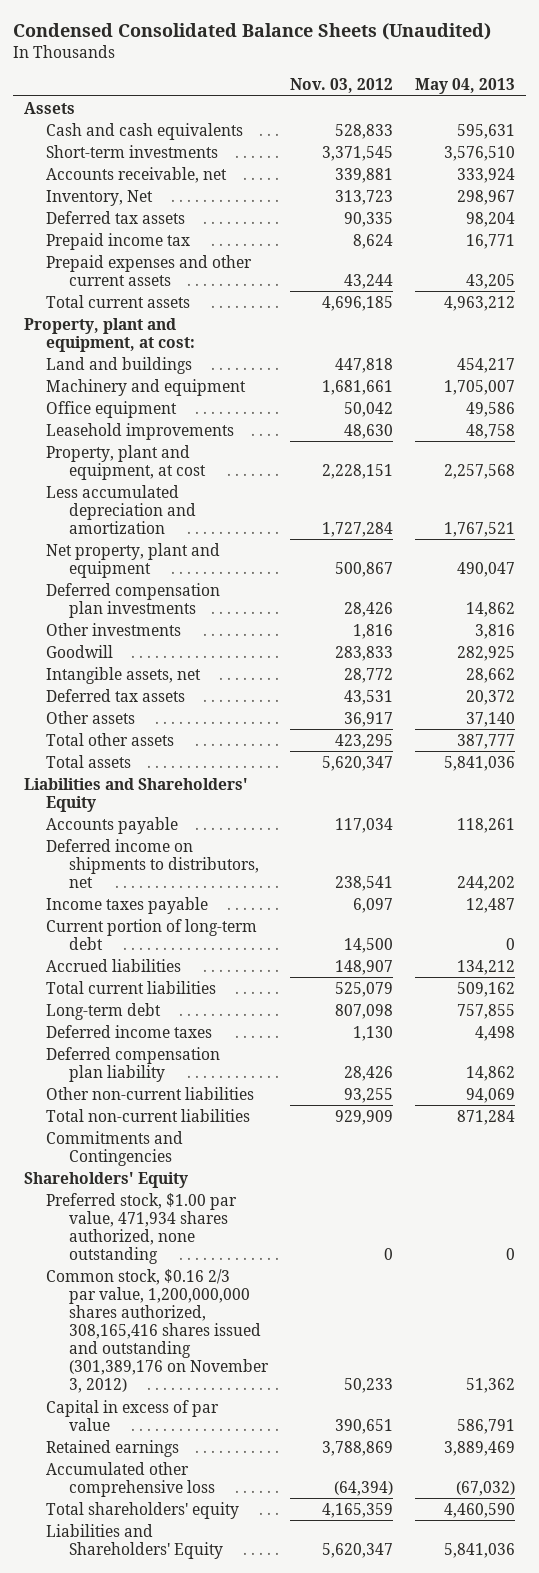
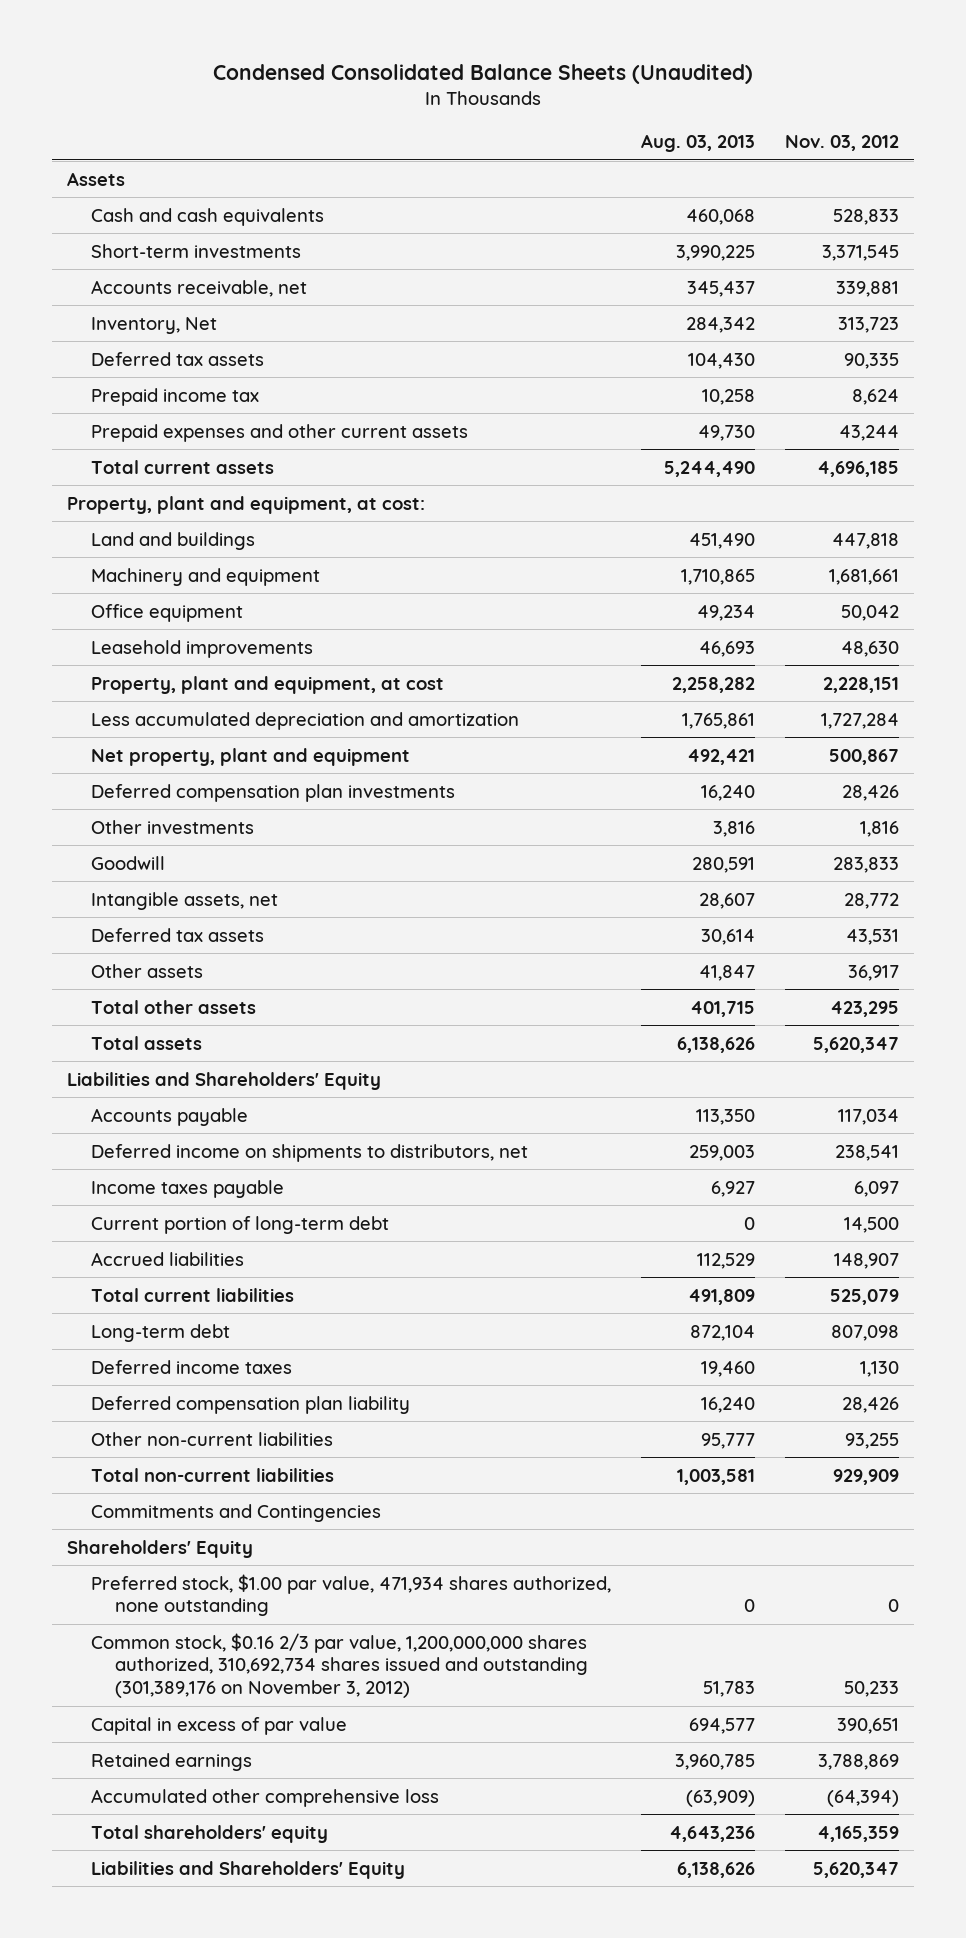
- | Nov. 03, 2012 | May 04, 2013
+ | Aug. 03, 2013 | Nov. 03, 2012
- Common stock, $0.16 2/3 par value, 1,200,000,000 shares authorized, 308,165,416 shares issued and outstanding (301,389,176 on November 3, 2012) | 50,233 | 51,362
+ Common stock, $0.16 2/3 par value, 1,200,000,000 shares authorized, 310,692,734 shares issued and outstanding (301,389,176 on November 3, 2012) | 51,783 | 50,233

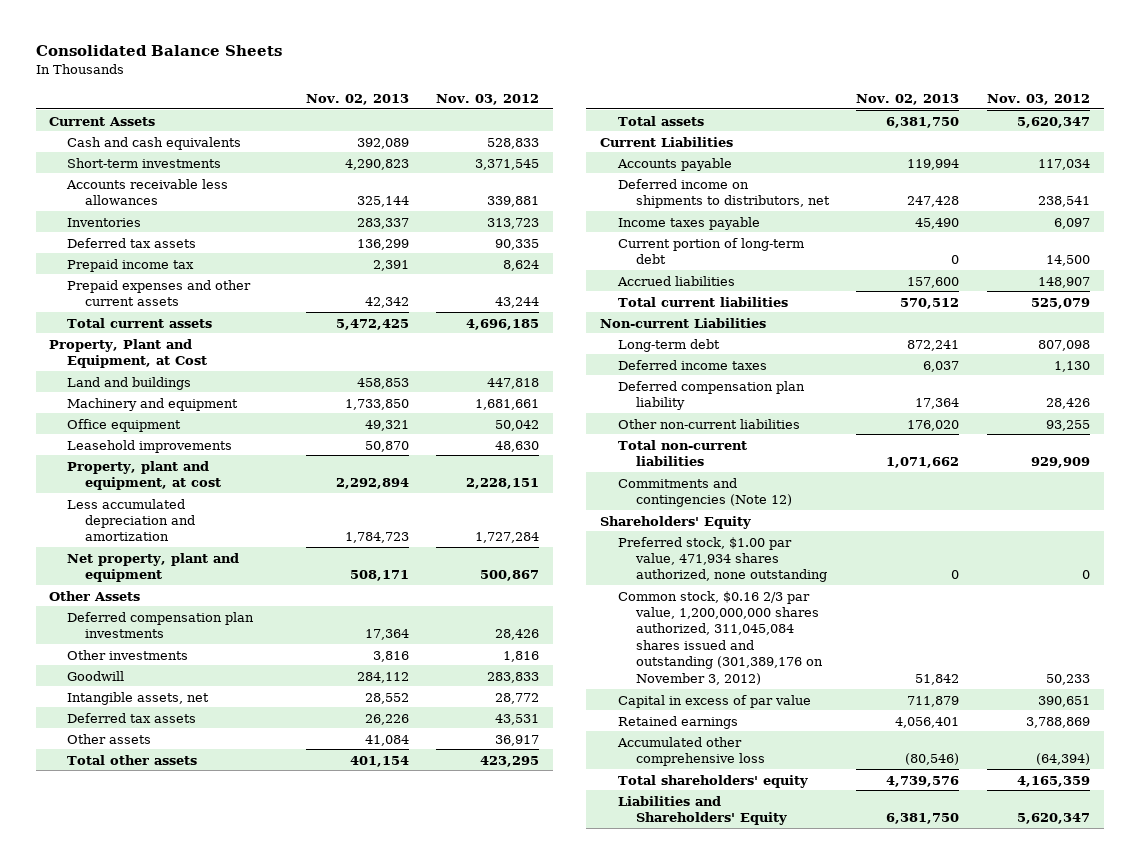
- Condensed Consolidated Balance Sheets (Unaudited)
+ Consolidated Balance Sheets
- | Aug. 03, 2013 | Nov. 03, 2012
+ | Nov. 02, 2013 | Nov. 03, 2012
- Assets
+ Current Assets
- Accounts receivable, net | 345,437 | 339,881
- Inventory, Net | 284,342 | 313,723
+ Accounts receivable less allowances | 325,144 | 339,881
+ Inventories | 283,337 | 313,723
- Property, plant and equipment, at cost:
+ Property, Plant and Equipment, at Cost
+ Other Assets
- Liabilities and Shareholders' Equity
+ Current Liabilities
+ Non-current Liabilities
- Commitments and Contingencies
+ Commitments and contingencies (Note 12)
- Common stock, $0.16 2/3 par value, 1,200,000,000 shares authorized, 310,692,734 shares issued and outstanding (301,389,176 on November 3, 2012) | 51,783 | 50,233
+ Common stock, $0.16 2/3 par value, 1,200,000,000 shares authorized, 311,045,084 shares issued and outstanding (301,389,176 on November 3, 2012) | 51,842 | 50,233

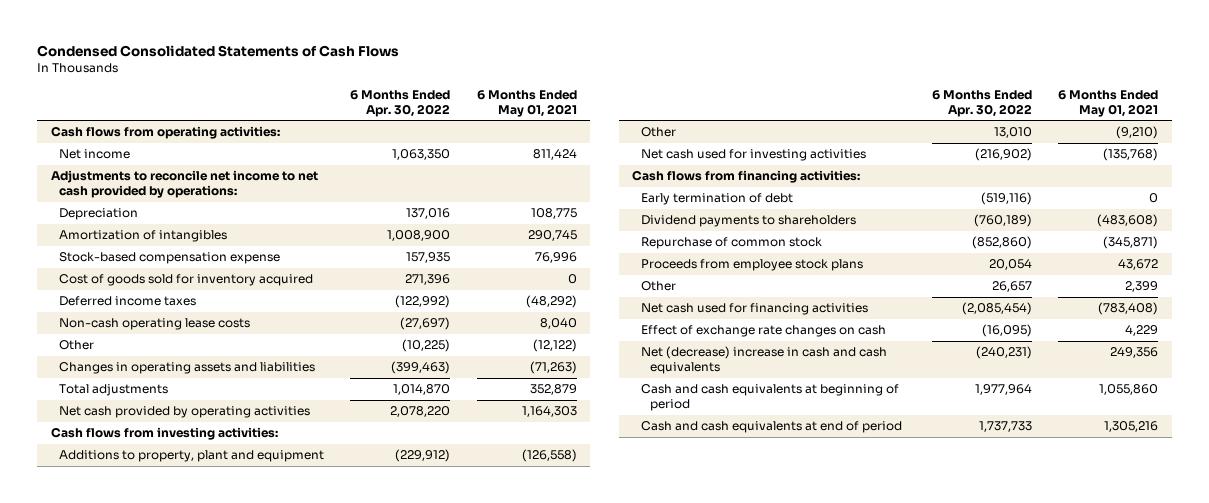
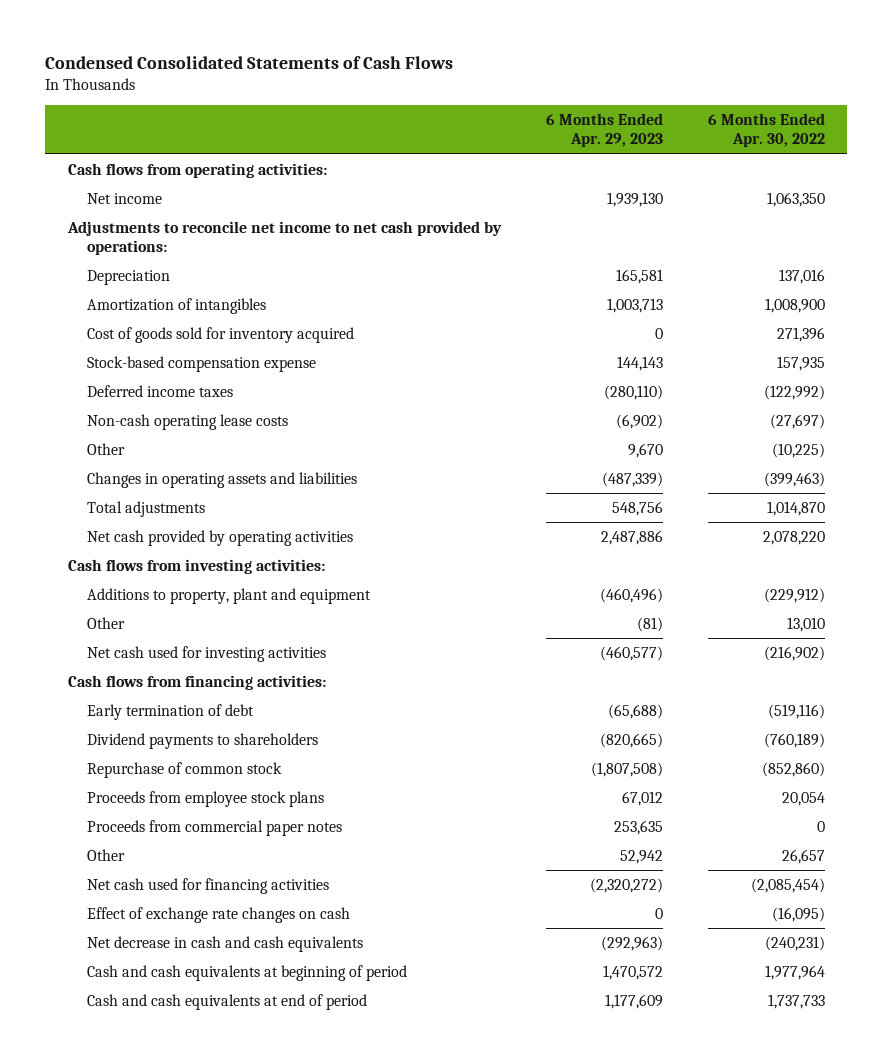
- | 6 Months Ended Apr. 30, 2022 | 6 Months Ended May 01, 2021
+ | 6 Months Ended Apr. 29, 2023 | 6 Months Ended Apr. 30, 2022
moved down: Stock-based compensation expense | 144,143 | 157,935
+ Proceeds from commercial paper notes | 253,635 | 0
- Net (decrease) increase in cash and cash equivalents | (240,231) | 249,356
+ Net decrease in cash and cash equivalents | (292,963) | (240,231)

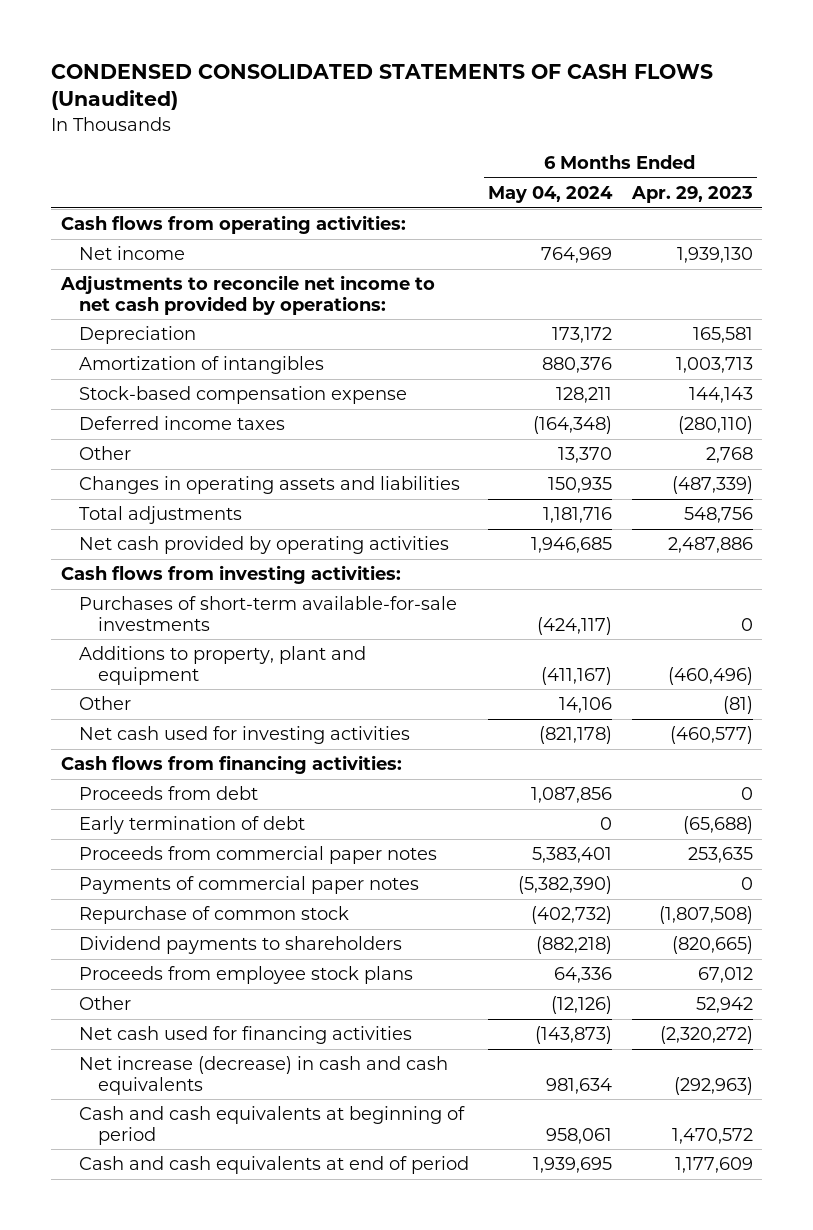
- Condensed Consolidated Statements of Cash Flows
+ CONDENSED CONSOLIDATED STATEMENTS OF CASH FLOWS (Unaudited)
- | 6 Months Ended Apr. 29, 2023 | 6 Months Ended Apr. 30, 2022
+ | 6 Months Ended May 04, 2024 | 6 Months Ended Apr. 29, 2023
- Cost of goods sold for inventory acquired | 0 | 271,396
- Non-cash operating lease costs | (6,902) | (27,697)
- Other | 9,670 | (10,225)
+ Other | 13,370 | 2,768
+ Purchases of short-term available-for-sale investments | (424,117) | 0
+ Proceeds from debt | 1,087,856 | 0
moved up: Proceeds from commercial paper notes | 5,383,401 | 253,635
+ Payments of commercial paper notes | (5,382,390) | 0
moved down: Dividend payments to shareholders | (882,218) | (820,665)
- Effect of exchange rate changes on cash | 0 | (16,095)
- Net decrease in cash and cash equivalents | (292,963) | (240,231)
+ Net increase (decrease) in cash and cash equivalents | 981,634 | (292,963)

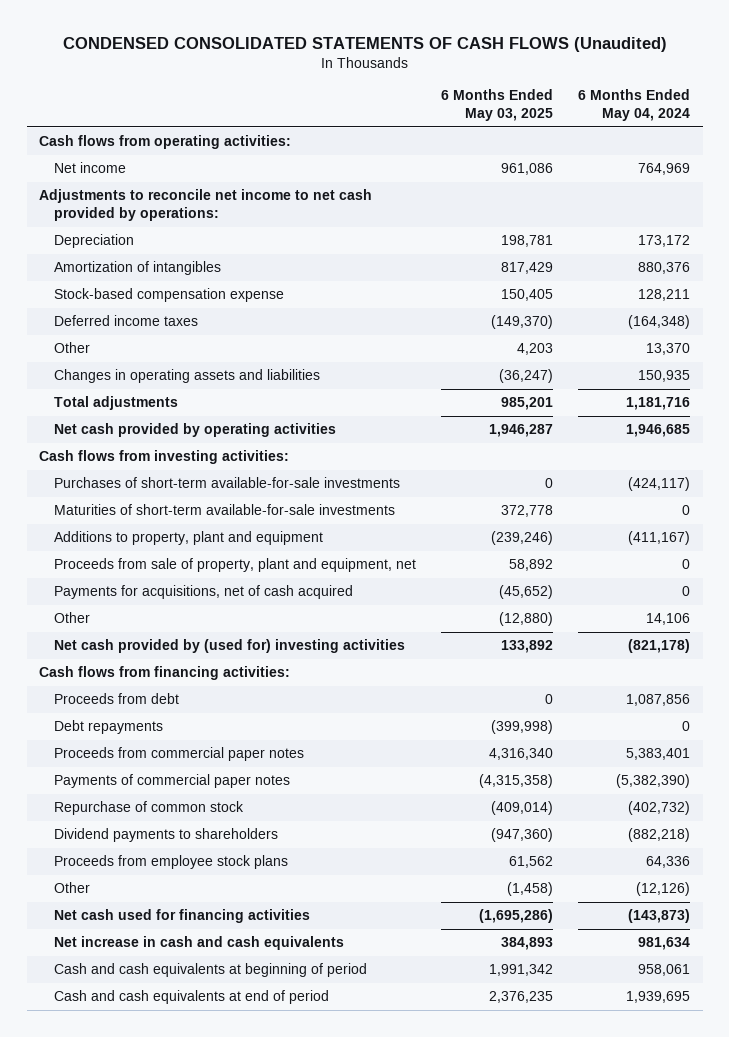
- | 6 Months Ended May 04, 2024 | 6 Months Ended Apr. 29, 2023
+ | 6 Months Ended May 03, 2025 | 6 Months Ended May 04, 2024
+ Maturities of short-term available-for-sale investments | 372,778 | 0
+ Proceeds from sale of property, plant and equipment, net | 58,892 | 0
+ Payments for acquisitions, net of cash acquired | (45,652) | 0
- Net cash used for investing activities | (821,178) | (460,577)
+ Net cash provided by (used for) investing activities | 133,892 | (821,178)
- Early termination of debt | 0 | (65,688)
+ Debt repayments | (399,998) | 0
- Net increase (decrease) in cash and cash equivalents | 981,634 | (292,963)
+ Net increase in cash and cash equivalents | 384,893 | 981,634

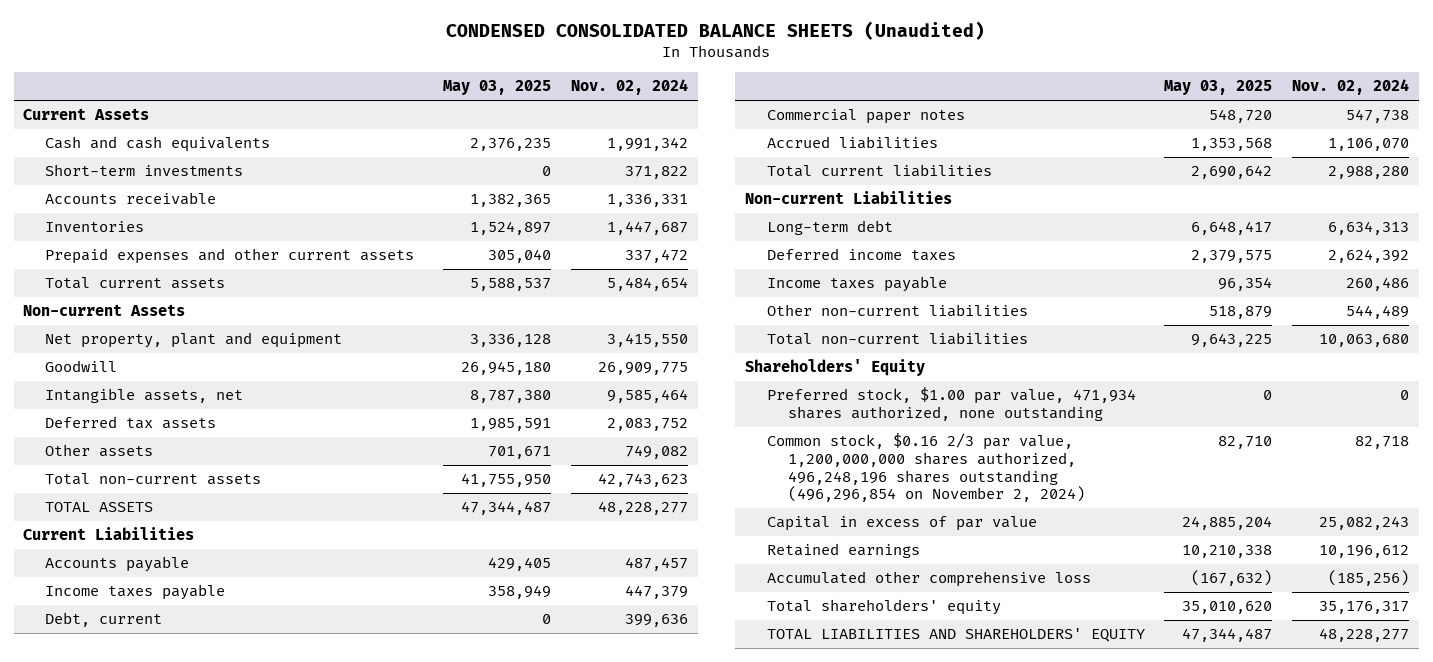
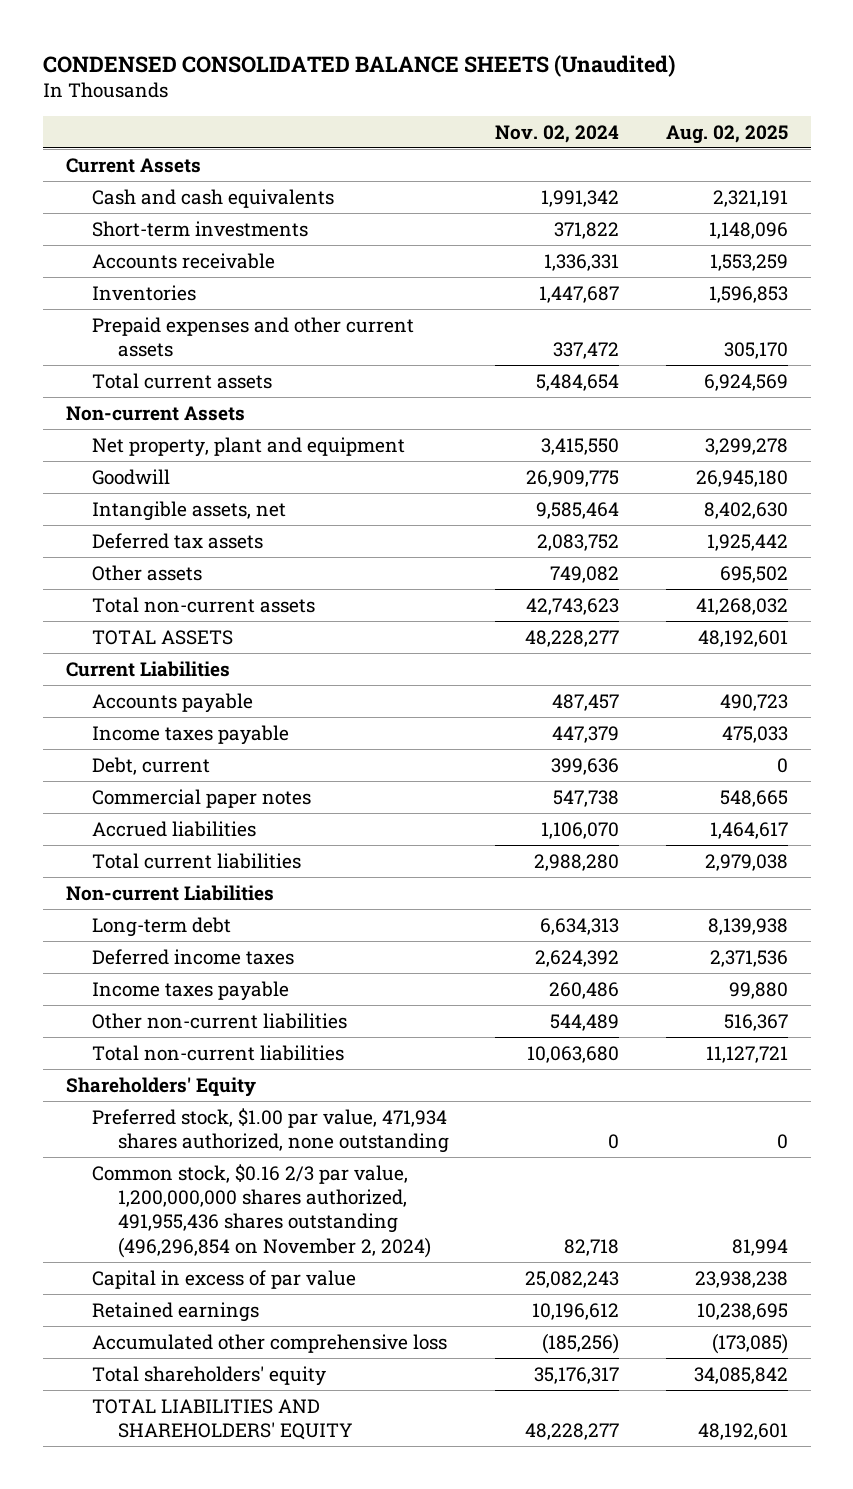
- | May 03, 2025 | Nov. 02, 2024
+ | Nov. 02, 2024 | Aug. 02, 2025
- Common stock, $0.16 2/3 par value, 1,200,000,000 shares authorized, 496,248,196 shares outstanding (496,296,854 on November 2, 2024) | 82,710 | 82,718
+ Common stock, $0.16 2/3 par value, 1,200,000,000 shares authorized, 491,955,436 shares outstanding (496,296,854 on November 2, 2024) | 82,718 | 81,994

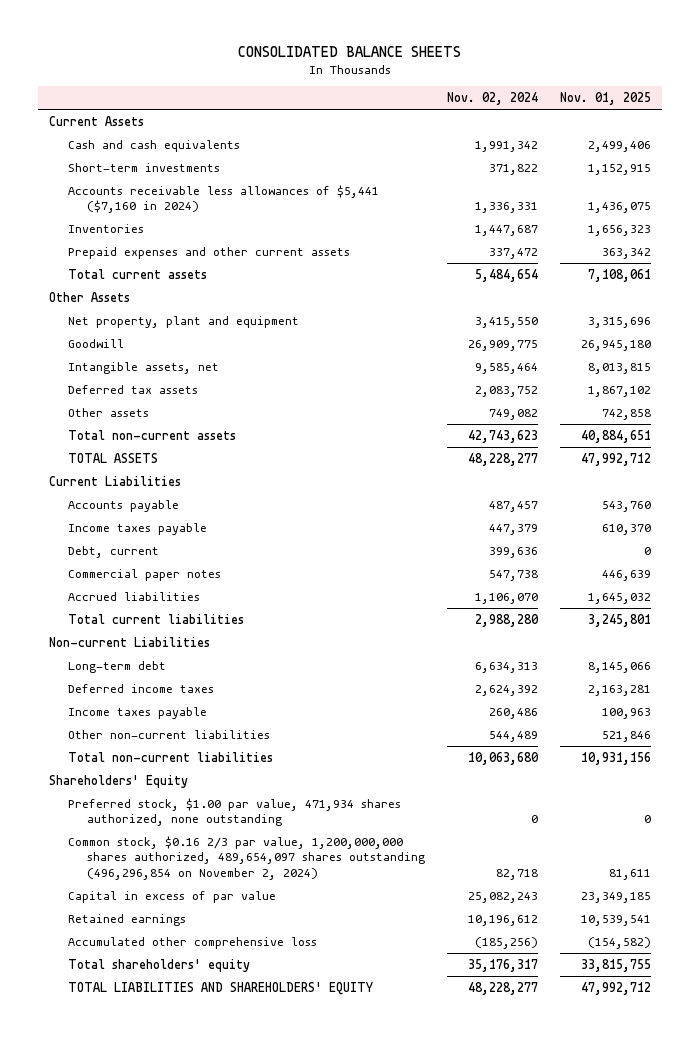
- CONDENSED CONSOLIDATED BALANCE SHEETS (Unaudited)
+ CONSOLIDATED BALANCE SHEETS
- | Nov. 02, 2024 | Aug. 02, 2025
+ | Nov. 02, 2024 | Nov. 01, 2025
- Accounts receivable | 1,336,331 | 1,553,259
+ Accounts receivable less allowances of $5,441 ($7,160 in 2024) | 1,336,331 | 1,436,075
- Non-current Assets
+ Other Assets
- Common stock, $0.16 2/3 par value, 1,200,000,000 shares authorized, 491,955,436 shares outstanding (496,296,854 on November 2, 2024) | 82,718 | 81,994
+ Common stock, $0.16 2/3 par value, 1,200,000,000 shares authorized, 489,654,097 shares outstanding (496,296,854 on November 2, 2024) | 82,718 | 81,611

